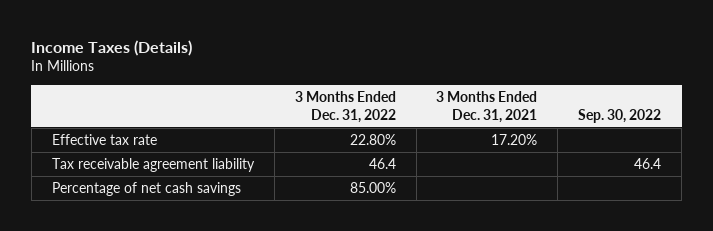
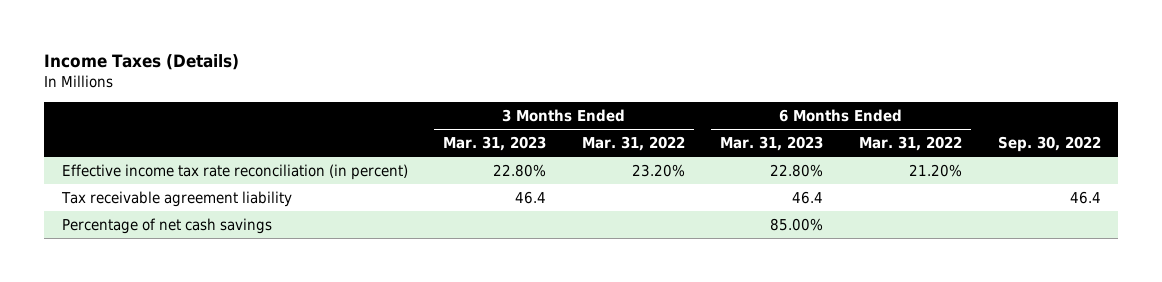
- | 3 Months Ended Dec. 31, 2022 | 3 Months Ended Dec. 31, 2021 | Sep. 30, 2022
+ | 3 Months Ended Mar. 31, 2023 | 3 Months Ended Mar. 31, 2022 | 6 Months Ended Mar. 31, 2023 | 6 Months Ended Mar. 31, 2022 | Sep. 30, 2022
- Effective tax rate | 22.80% | 17.20% |
+ Effective income tax rate reconciliation (in percent) | 22.80% | 23.20% | 22.80% | 21.20% |

